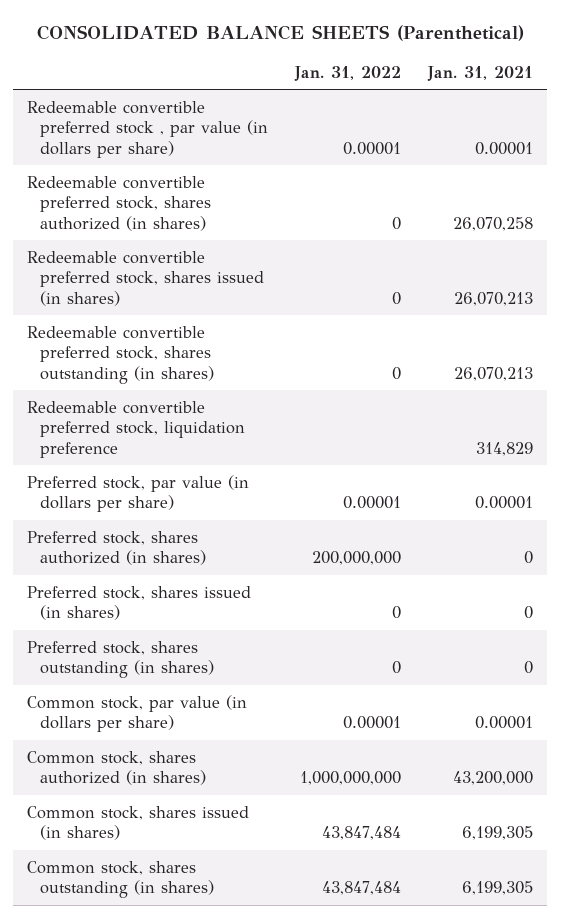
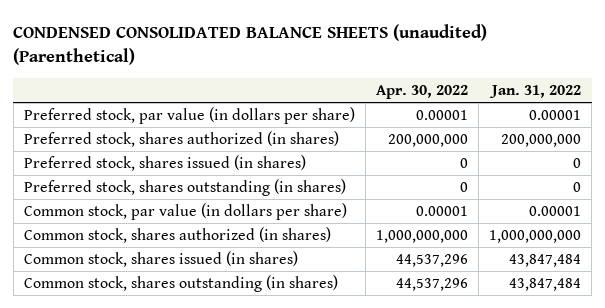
- CONSOLIDATED BALANCE SHEETS (Parenthetical)
+ CONDENSED CONSOLIDATED BALANCE SHEETS (unaudited) (Parenthetical)
- | Jan. 31, 2022 | Jan. 31, 2021
+ | Apr. 30, 2022 | Jan. 31, 2022
- Redeemable convertible preferred stock , par value (in dollars per share) | 0.00001 | 0.00001
- Redeemable convertible preferred stock, shares authorized (in shares) | 0 | 26,070,258
- Redeemable convertible preferred stock, shares issued (in shares) | 0 | 26,070,213
- Redeemable convertible preferred stock, shares outstanding (in shares) | 0 | 26,070,213
- Redeemable convertible preferred stock, liquidation preference | | 314,829

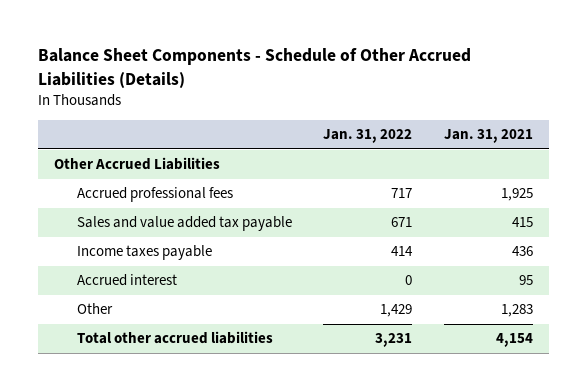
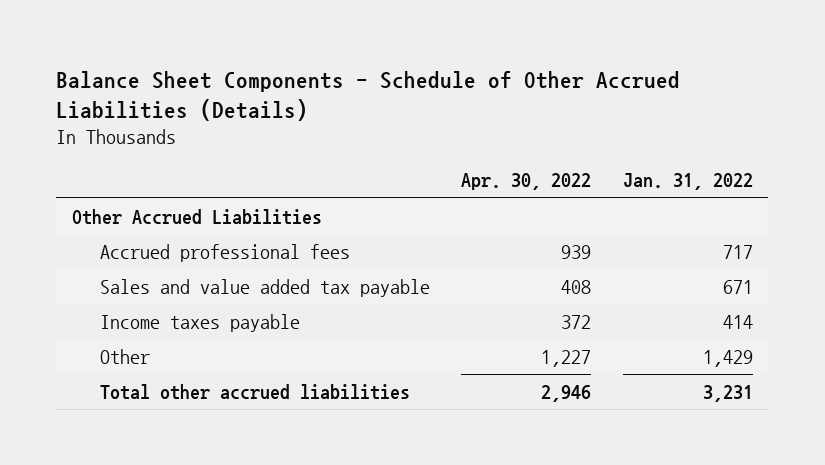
- | Jan. 31, 2022 | Jan. 31, 2021
+ | Apr. 30, 2022 | Jan. 31, 2022
- Accrued interest | 0 | 95

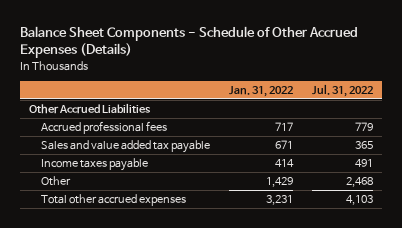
- Balance Sheet Components - Schedule of Other Accrued Liabilities (Details)
+ Balance Sheet Components - Schedule of Other Accrued Expenses (Details)
- | Apr. 30, 2022 | Jan. 31, 2022
+ | Jan. 31, 2022 | Jul. 31, 2022
- Total other accrued liabilities | 2,946 | 3,231
+ Total other accrued expenses | 3,231 | 4,103

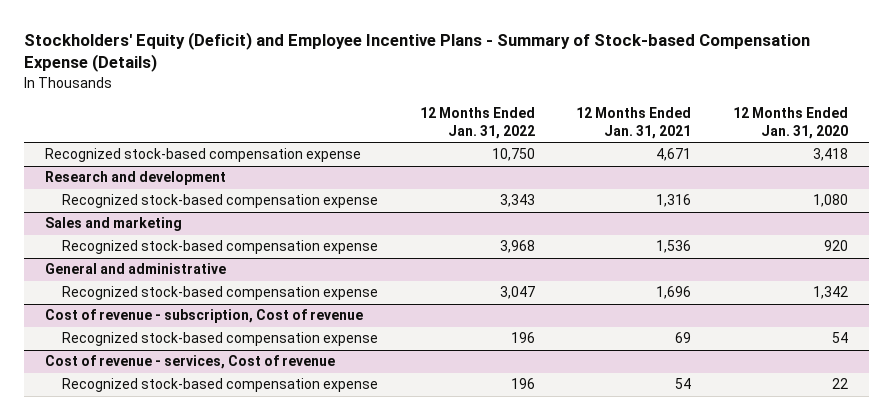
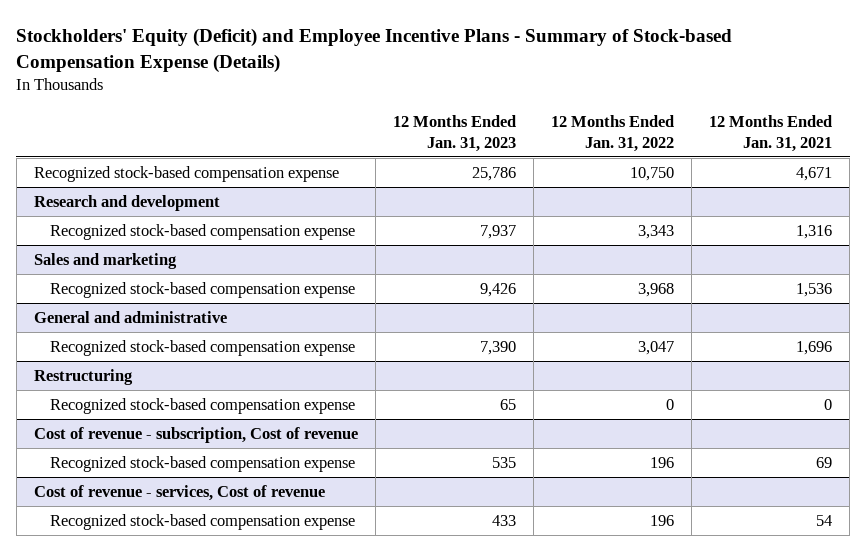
- | 12 Months Ended Jan. 31, 2022 | 12 Months Ended Jan. 31, 2021 | 12 Months Ended Jan. 31, 2020
+ | 12 Months Ended Jan. 31, 2023 | 12 Months Ended Jan. 31, 2022 | 12 Months Ended Jan. 31, 2021
+ Restructuring
+ Recognized stock-based compensation expense | 65 | 0 | 0

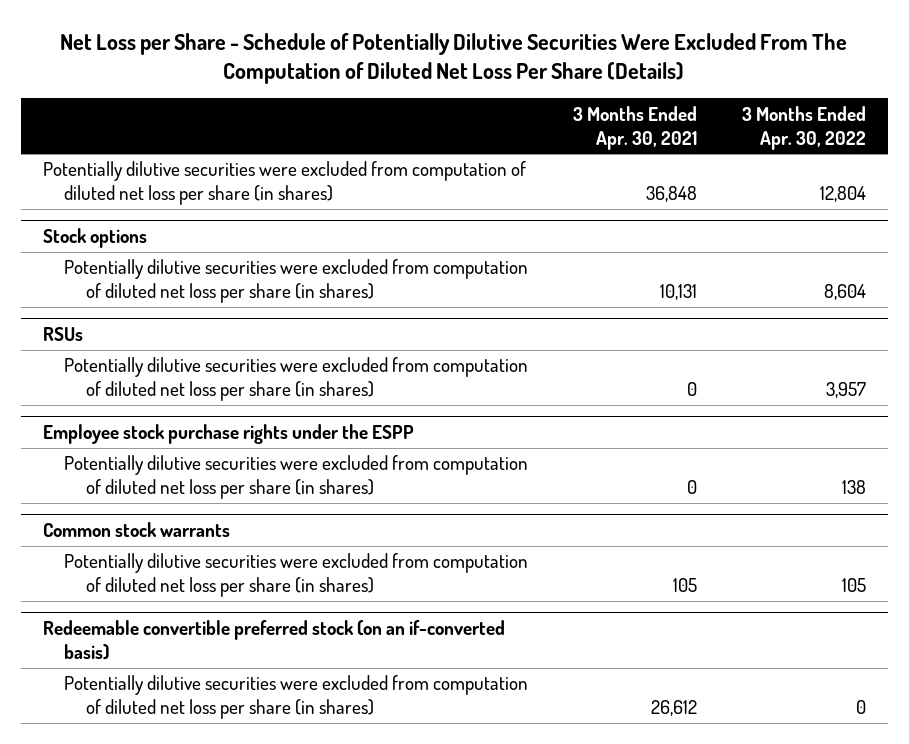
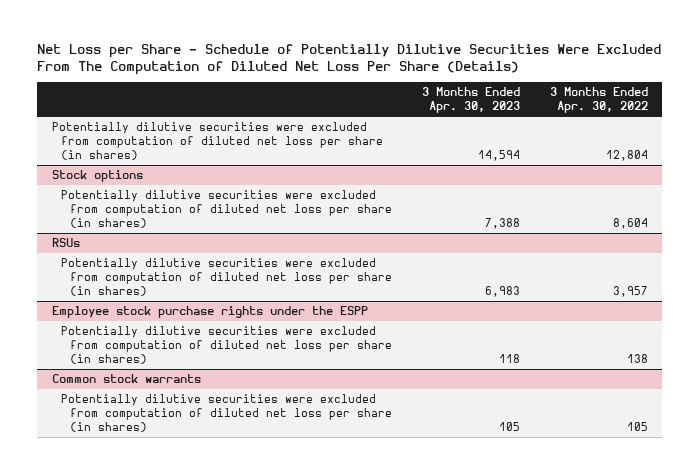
- | 3 Months Ended Apr. 30, 2021 | 3 Months Ended Apr. 30, 2022
+ | 3 Months Ended Apr. 30, 2023 | 3 Months Ended Apr. 30, 2022
- Redeemable convertible preferred stock (on an if-converted basis)
- Potentially dilutive securities were excluded from computation of diluted net loss per share (in shares) | 26,612 | 0

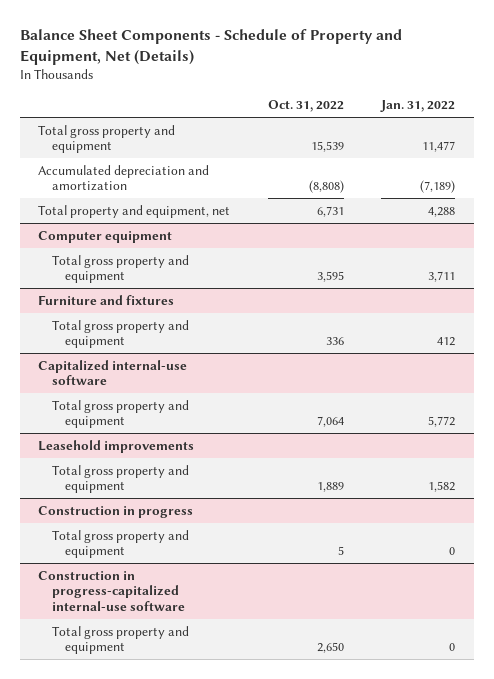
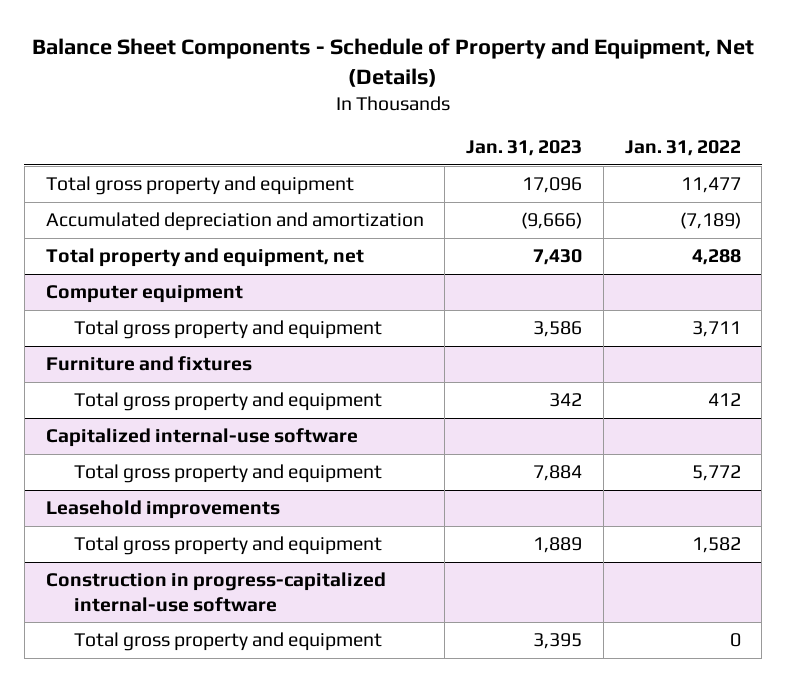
- | Oct. 31, 2022 | Jan. 31, 2022
+ | Jan. 31, 2023 | Jan. 31, 2022
- Construction in progress
- Total gross property and equipment | 5 | 0

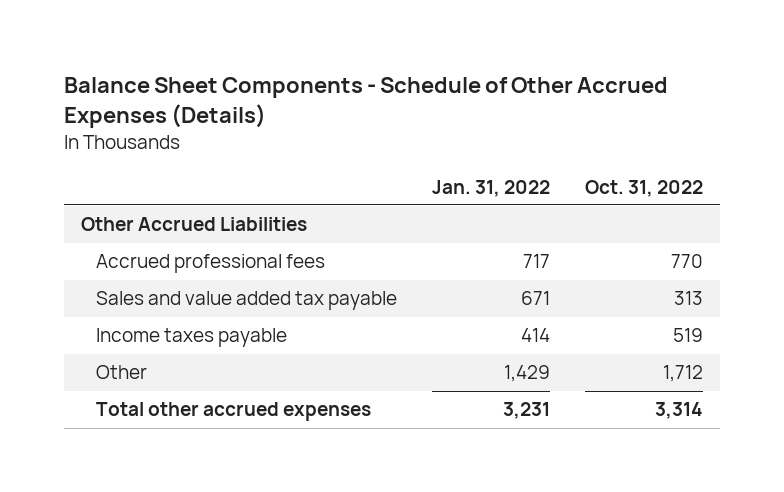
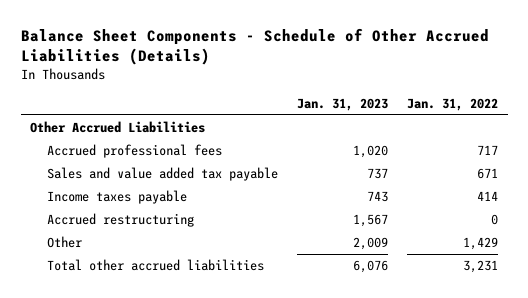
- Balance Sheet Components - Schedule of Other Accrued Expenses (Details)
+ Balance Sheet Components - Schedule of Other Accrued Liabilities (Details)
- | Jan. 31, 2022 | Oct. 31, 2022
+ | Jan. 31, 2023 | Jan. 31, 2022
+ Accrued restructuring | 1,567 | 0
- Total other accrued expenses | 3,231 | 3,314
+ Total other accrued liabilities | 6,076 | 3,231

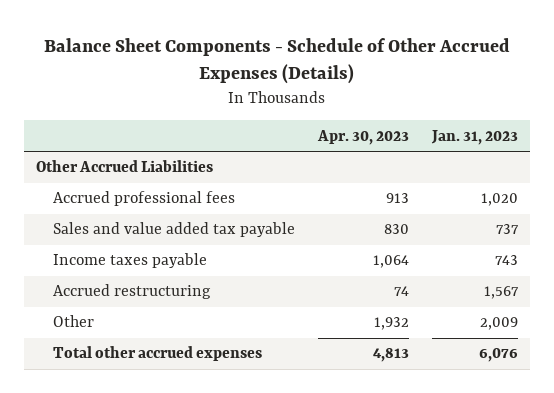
- Balance Sheet Components - Schedule of Other Accrued Liabilities (Details)
+ Balance Sheet Components - Schedule of Other Accrued Expenses (Details)
- | Jan. 31, 2023 | Jan. 31, 2022
+ | Apr. 30, 2023 | Jan. 31, 2023
- Total other accrued liabilities | 6,076 | 3,231
+ Total other accrued expenses | 4,813 | 6,076

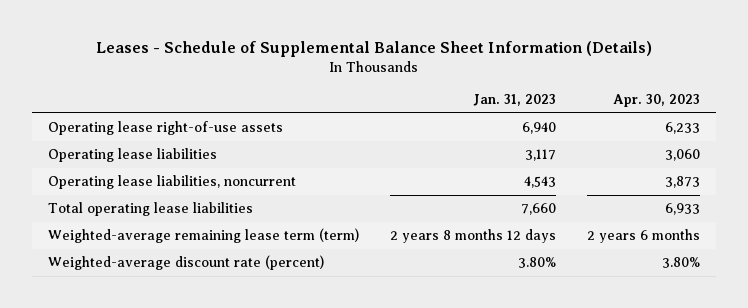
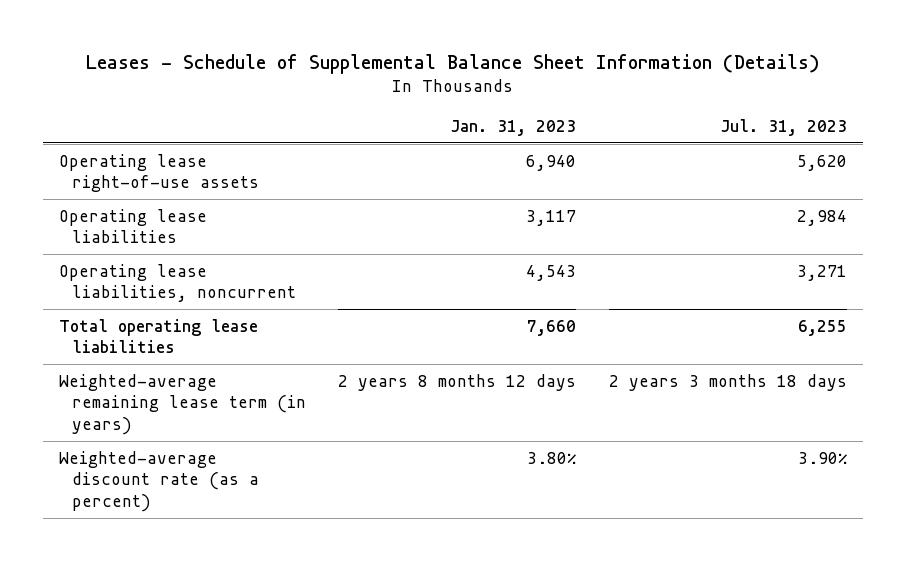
- | Jan. 31, 2023 | Apr. 30, 2023
+ | Jan. 31, 2023 | Jul. 31, 2023
- Weighted-average remaining lease term (term) | 2 years 8 months 12 days | 2 years 6 months
- Weighted-average discount rate (percent) | 3.80% | 3.80%
+ Weighted-average remaining lease term (in years) | 2 years 8 months 12 days | 2 years 3 months 18 days
+ Weighted-average discount rate (as a percent) | 3.80% | 3.90%

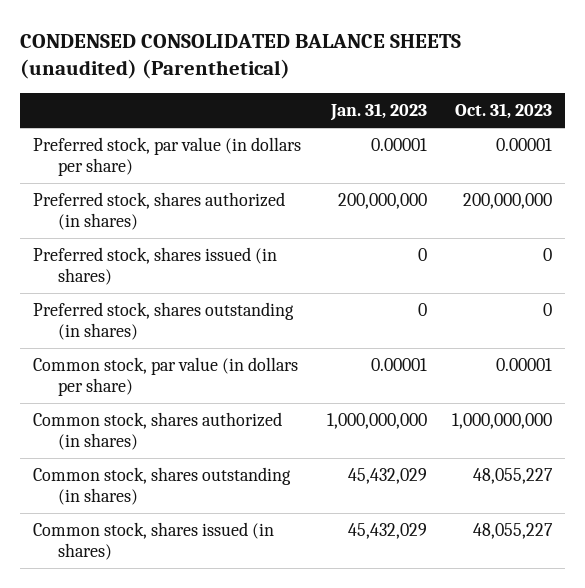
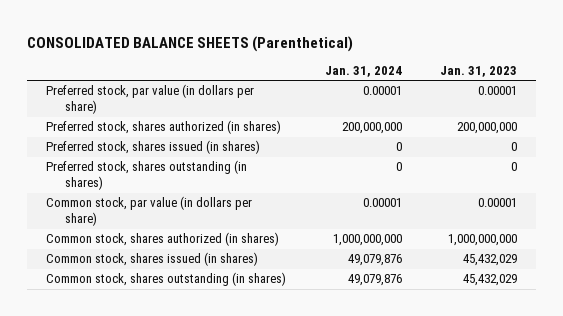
- CONDENSED CONSOLIDATED BALANCE SHEETS (unaudited) (Parenthetical)
+ CONSOLIDATED BALANCE SHEETS (Parenthetical)
- | Jan. 31, 2023 | Oct. 31, 2023
+ | Jan. 31, 2024 | Jan. 31, 2023
moved down: Common stock, shares outstanding (in shares) | 49,079,876 | 45,432,029

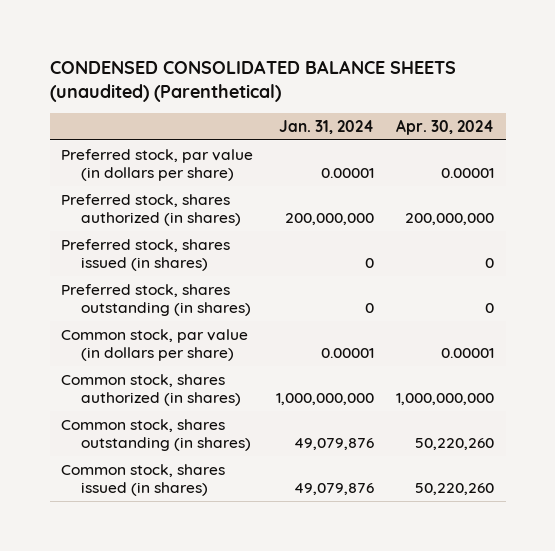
- CONSOLIDATED BALANCE SHEETS (Parenthetical)
+ CONDENSED CONSOLIDATED BALANCE SHEETS (unaudited) (Parenthetical)
- | Jan. 31, 2024 | Jan. 31, 2023
+ | Jan. 31, 2024 | Apr. 30, 2024
moved down: Common stock, shares issued (in shares) | 49,079,876 | 50,220,260

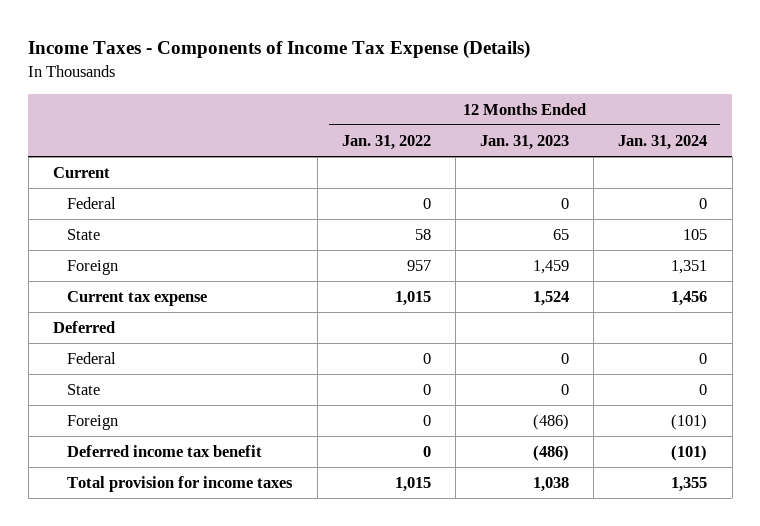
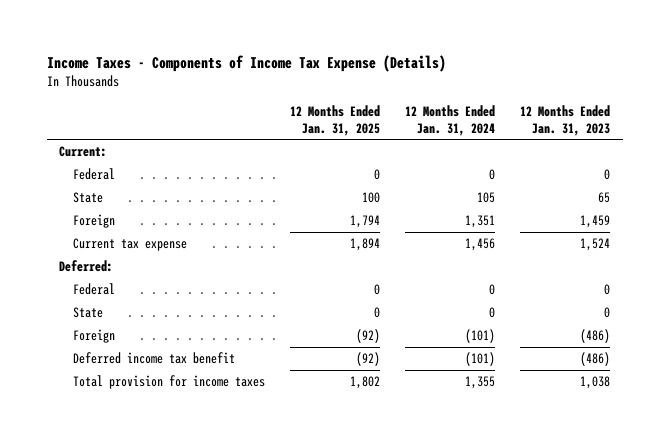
- | 12 Months Ended Jan. 31, 2022 | 12 Months Ended Jan. 31, 2023 | 12 Months Ended Jan. 31, 2024
+ | 12 Months Ended Jan. 31, 2025 | 12 Months Ended Jan. 31, 2024 | 12 Months Ended Jan. 31, 2023
- Current
+ Current:
- Deferred
+ Deferred:

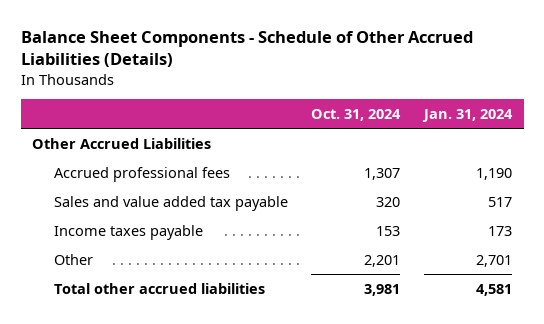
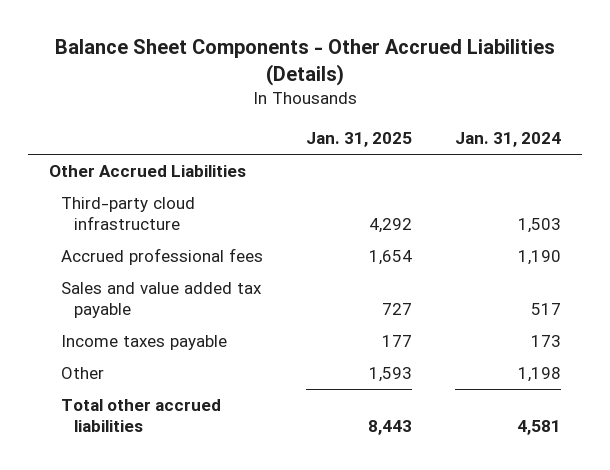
- Balance Sheet Components - Schedule of Other Accrued Liabilities (Details)
+ Balance Sheet Components - Other Accrued Liabilities (Details)
- | Oct. 31, 2024 | Jan. 31, 2024
+ | Jan. 31, 2025 | Jan. 31, 2024
+ Third-party cloud infrastructure | 4,292 | 1,503
- Other | 2,201 | 2,701
+ Other | 1,593 | 1,198

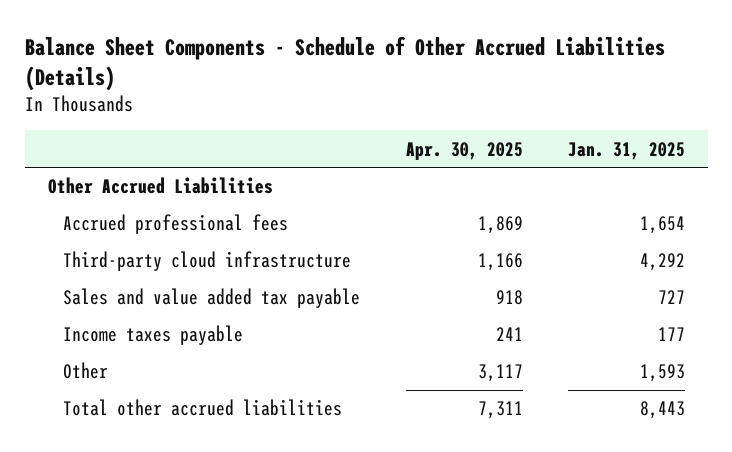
- Balance Sheet Components - Other Accrued Liabilities (Details)
+ Balance Sheet Components - Schedule of Other Accrued Liabilities (Details)
- | Jan. 31, 2025 | Jan. 31, 2024
+ | Apr. 30, 2025 | Jan. 31, 2025
moved down: Third-party cloud infrastructure | 1,166 | 4,292

